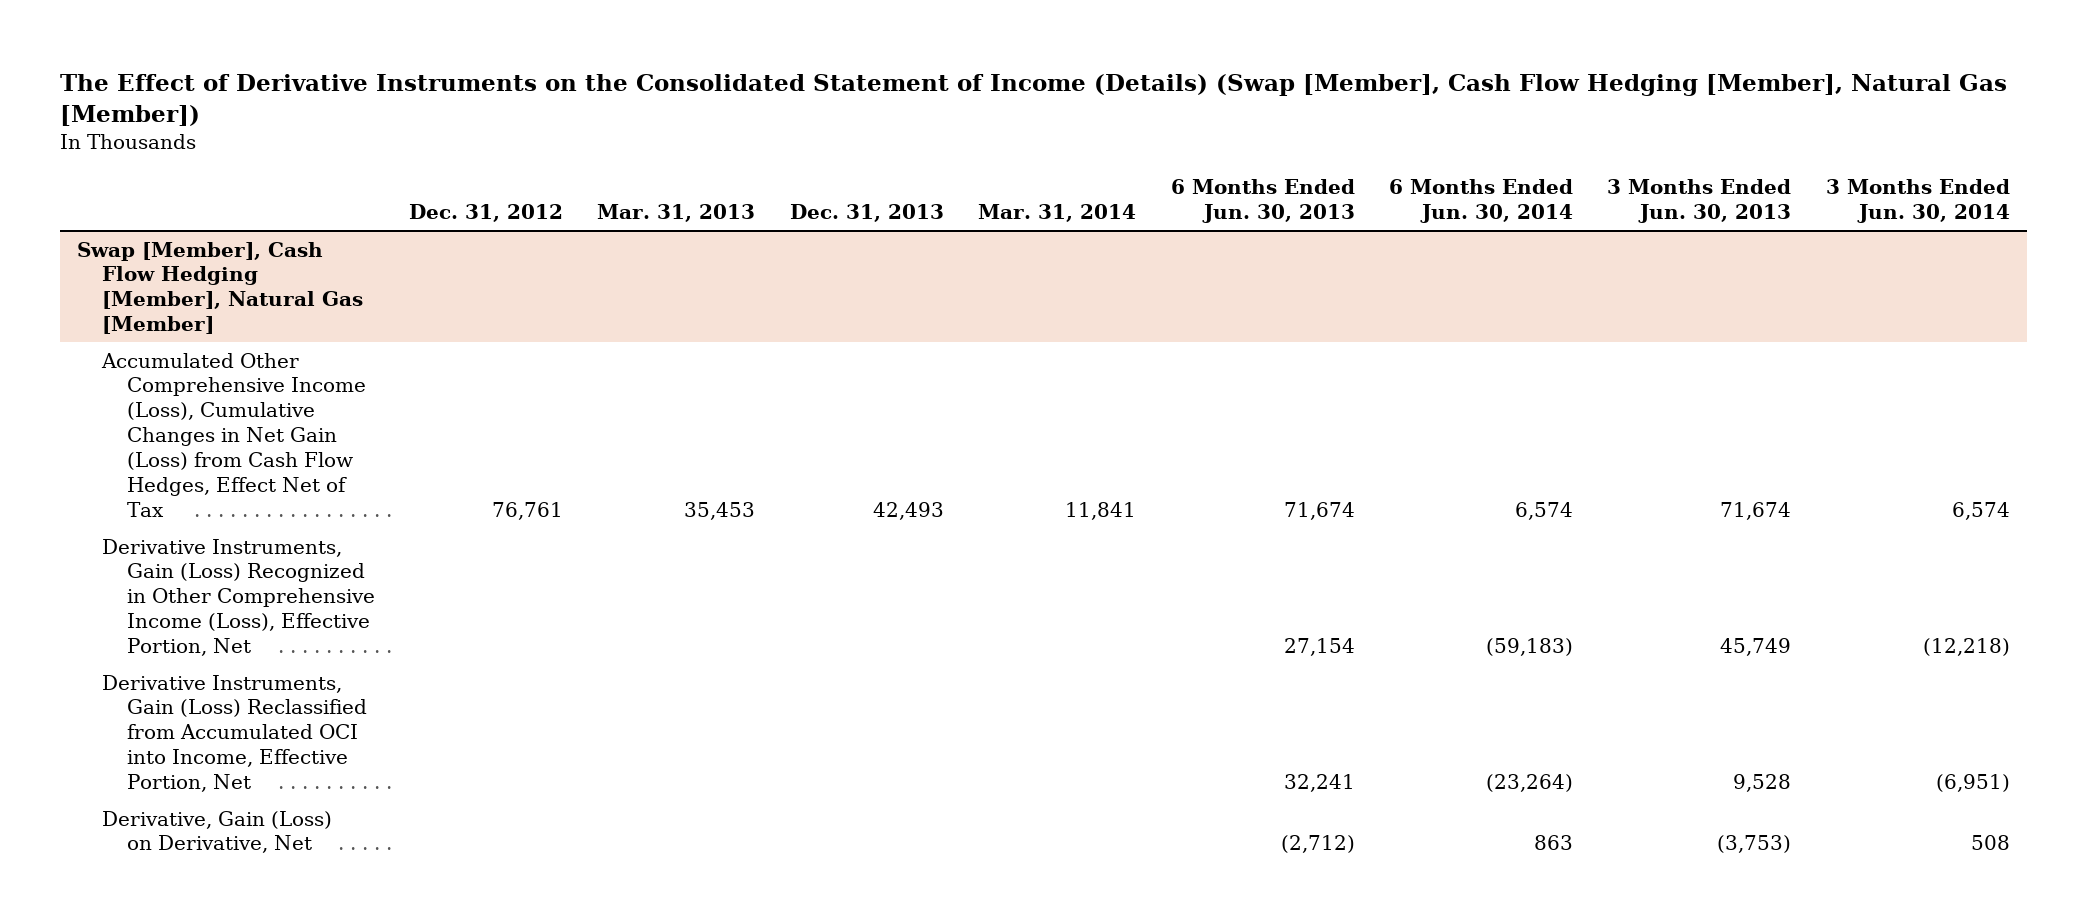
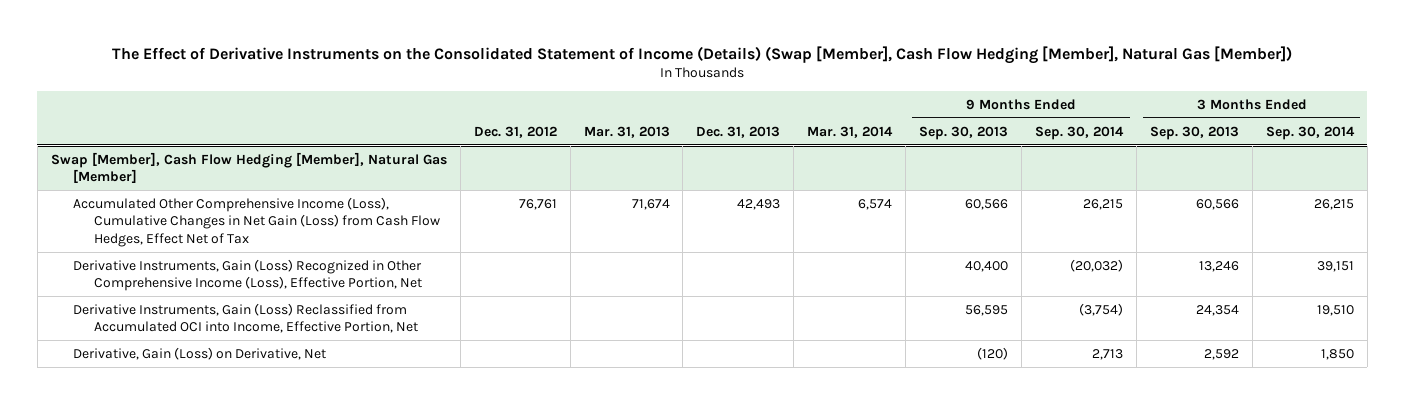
- | Dec. 31, 2012 | Mar. 31, 2013 | Dec. 31, 2013 | Mar. 31, 2014 | 6 Months Ended Jun. 30, 2013 | 6 Months Ended Jun. 30, 2014 | 3 Months Ended Jun. 30, 2013 | 3 Months Ended Jun. 30, 2014
+ | Dec. 31, 2012 | Mar. 31, 2013 | Dec. 31, 2013 | Mar. 31, 2014 | 9 Months Ended Sep. 30, 2013 | 9 Months Ended Sep. 30, 2014 | 3 Months Ended Sep. 30, 2013 | 3 Months Ended Sep. 30, 2014
@ Swap [Member], Cash Flow Hedging [Member], Natural Gas [Member]
- Accumulated Other Comprehensive Income (Loss), Cumulative Changes in Net Gain (Loss) from Cash Flow Hedges, Effect Net of Tax | 76,761 | 35,453 | 42,493 | 11,841 | 71,674 | 6,574 | 71,674 | 6,574
+ Accumulated Other Comprehensive Income (Loss), Cumulative Changes in Net Gain (Loss) from Cash Flow Hedges, Effect Net of Tax | 76,761 | 71,674 | 42,493 | 6,574 | 60,566 | 26,215 | 60,566 | 26,215

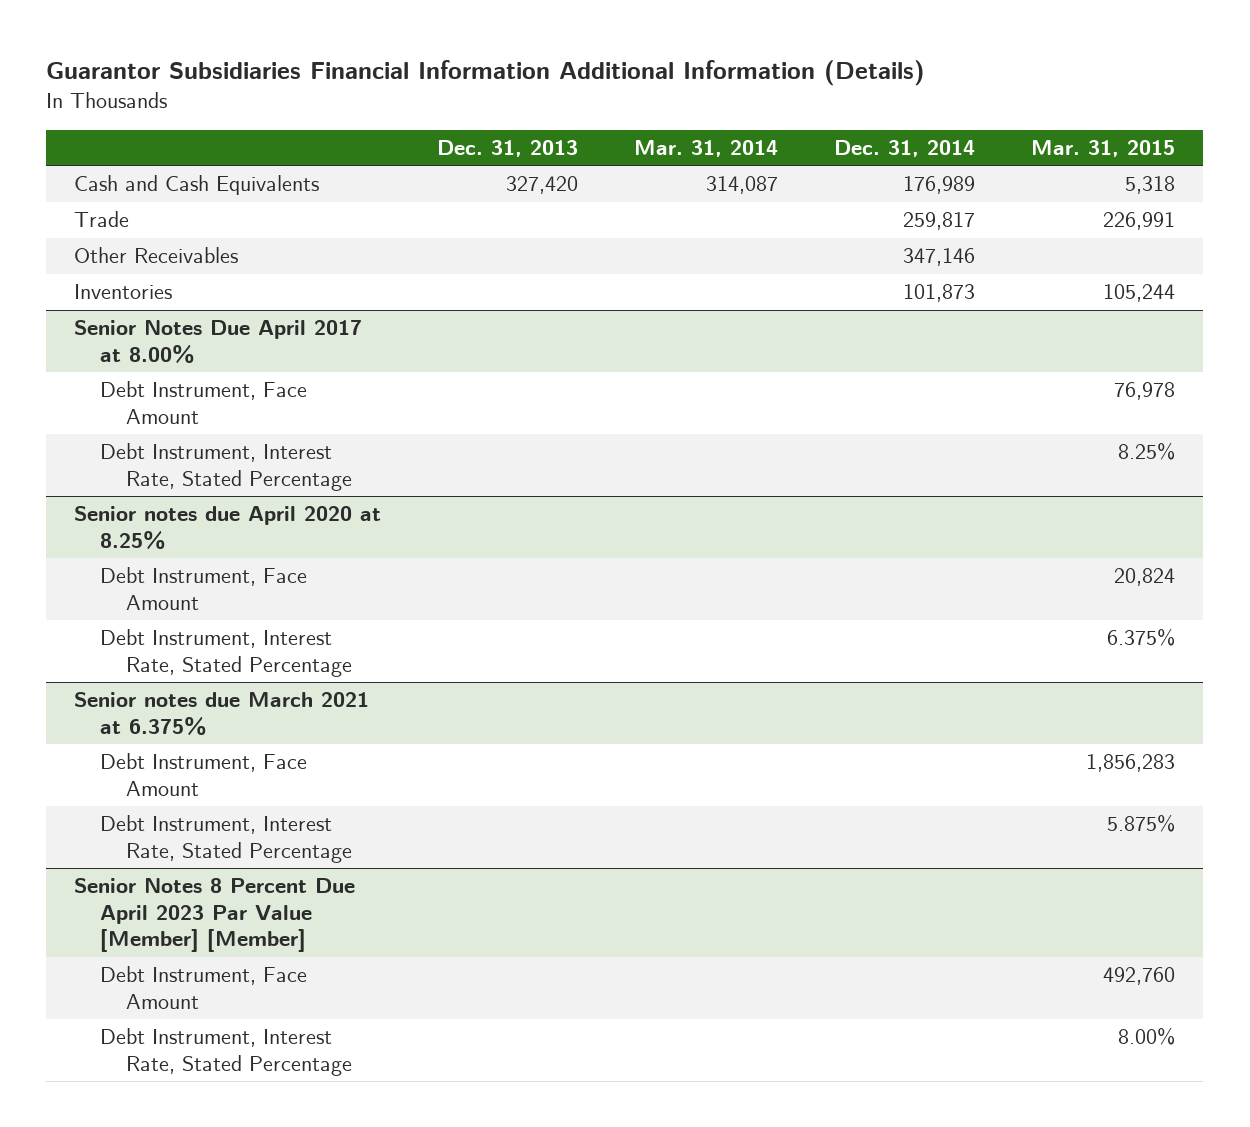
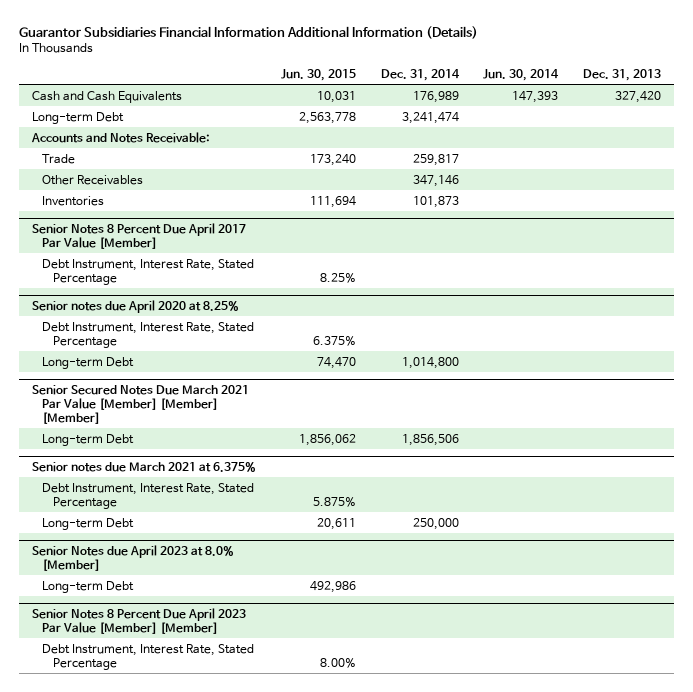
- | Dec. 31, 2013 | Mar. 31, 2014 | Dec. 31, 2014 | Mar. 31, 2015
+ | Jun. 30, 2015 | Dec. 31, 2014 | Jun. 30, 2014 | Dec. 31, 2013
+ Long-term Debt | 2,563,778 | 3,241,474 | |
+ Accounts and Notes Receivable:
- Senior Notes Due April 2017 at 8.00%
- Debt Instrument, Face Amount | | | | 76,978
+ Senior Notes 8 Percent Due April 2017 Par Value [Member]
@ Senior notes due April 2020 at 8.25%
- Debt Instrument, Face Amount | | | | 20,824
+ Long-term Debt | 74,470 | 1,014,800 | |
+ Senior Secured Notes Due March 2021 Par Value [Member] [Member] [Member]
+ Long-term Debt | 1,856,062 | 1,856,506 | |
@ Senior notes due March 2021 at 6.375%
- Debt Instrument, Face Amount | | | | 1,856,283
+ Long-term Debt | 20,611 | 250,000 | |
+ Senior Notes due April 2023 at 8.0% [Member]
+ Long-term Debt | 492,986 | | |
@ Senior Notes 8 Percent Due April 2023 Par Value [Member] [Member]
- Debt Instrument, Face Amount | | | | 492,760

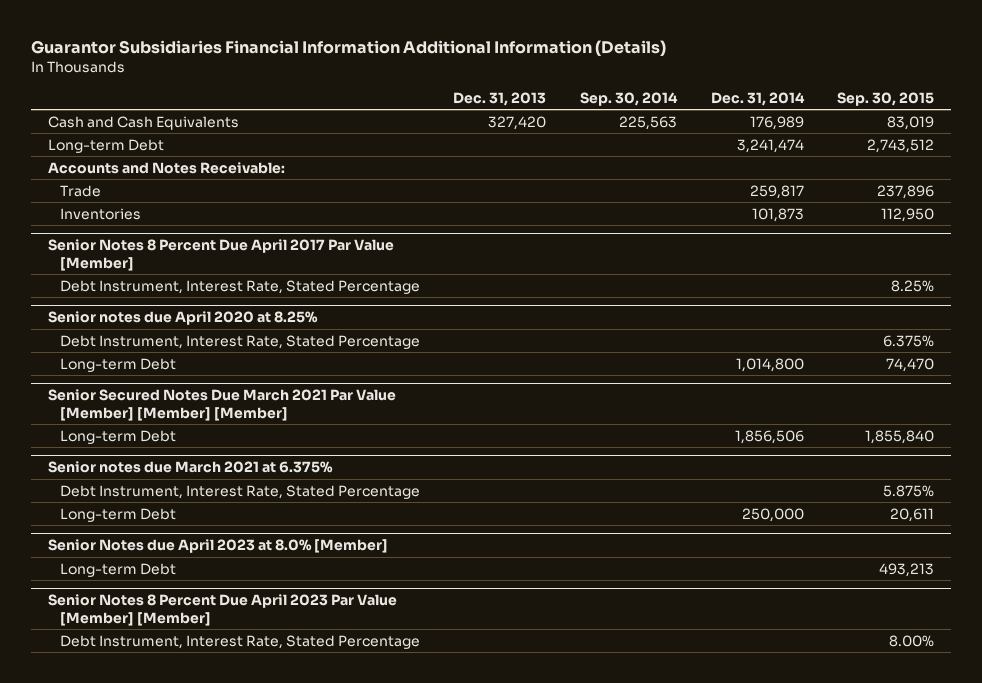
- | Jun. 30, 2015 | Dec. 31, 2014 | Jun. 30, 2014 | Dec. 31, 2013
+ | Dec. 31, 2013 | Sep. 30, 2014 | Dec. 31, 2014 | Sep. 30, 2015
- Other Receivables | | 347,146 | |

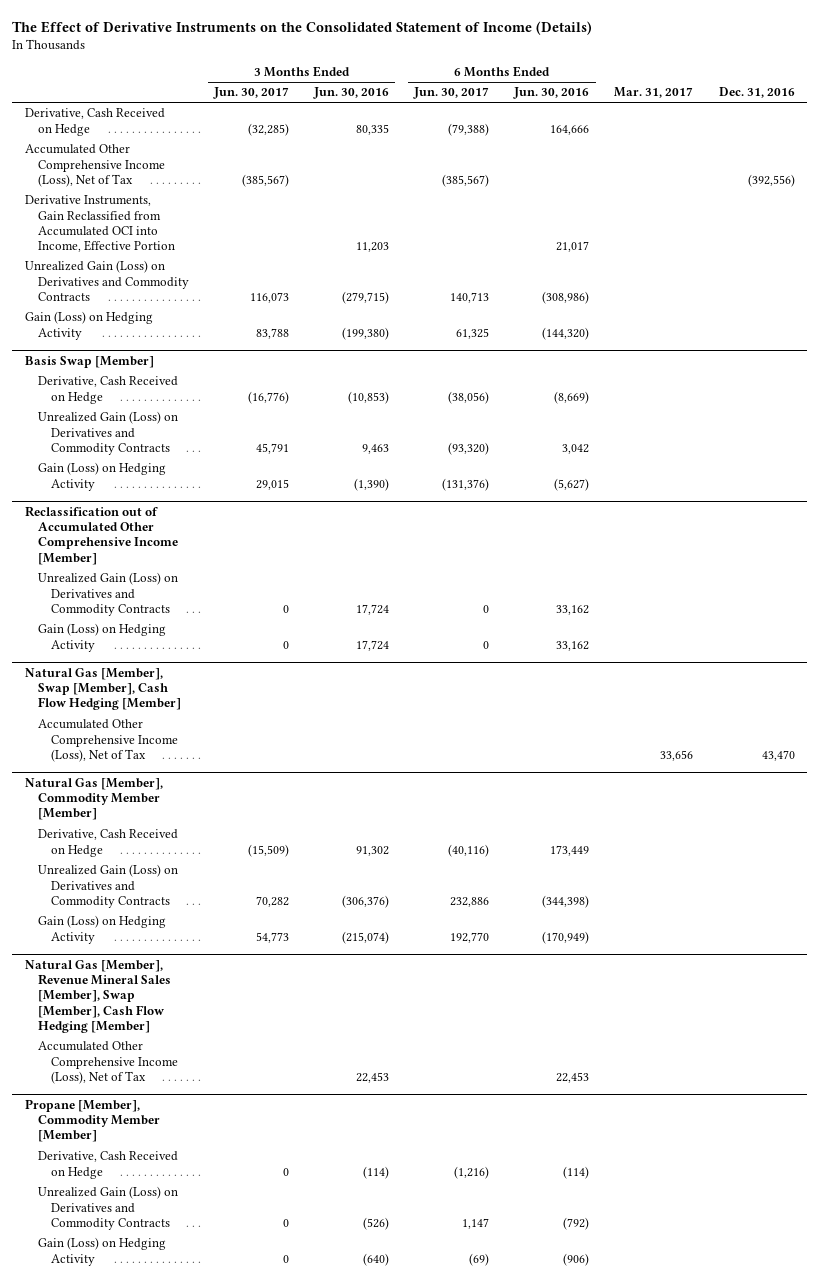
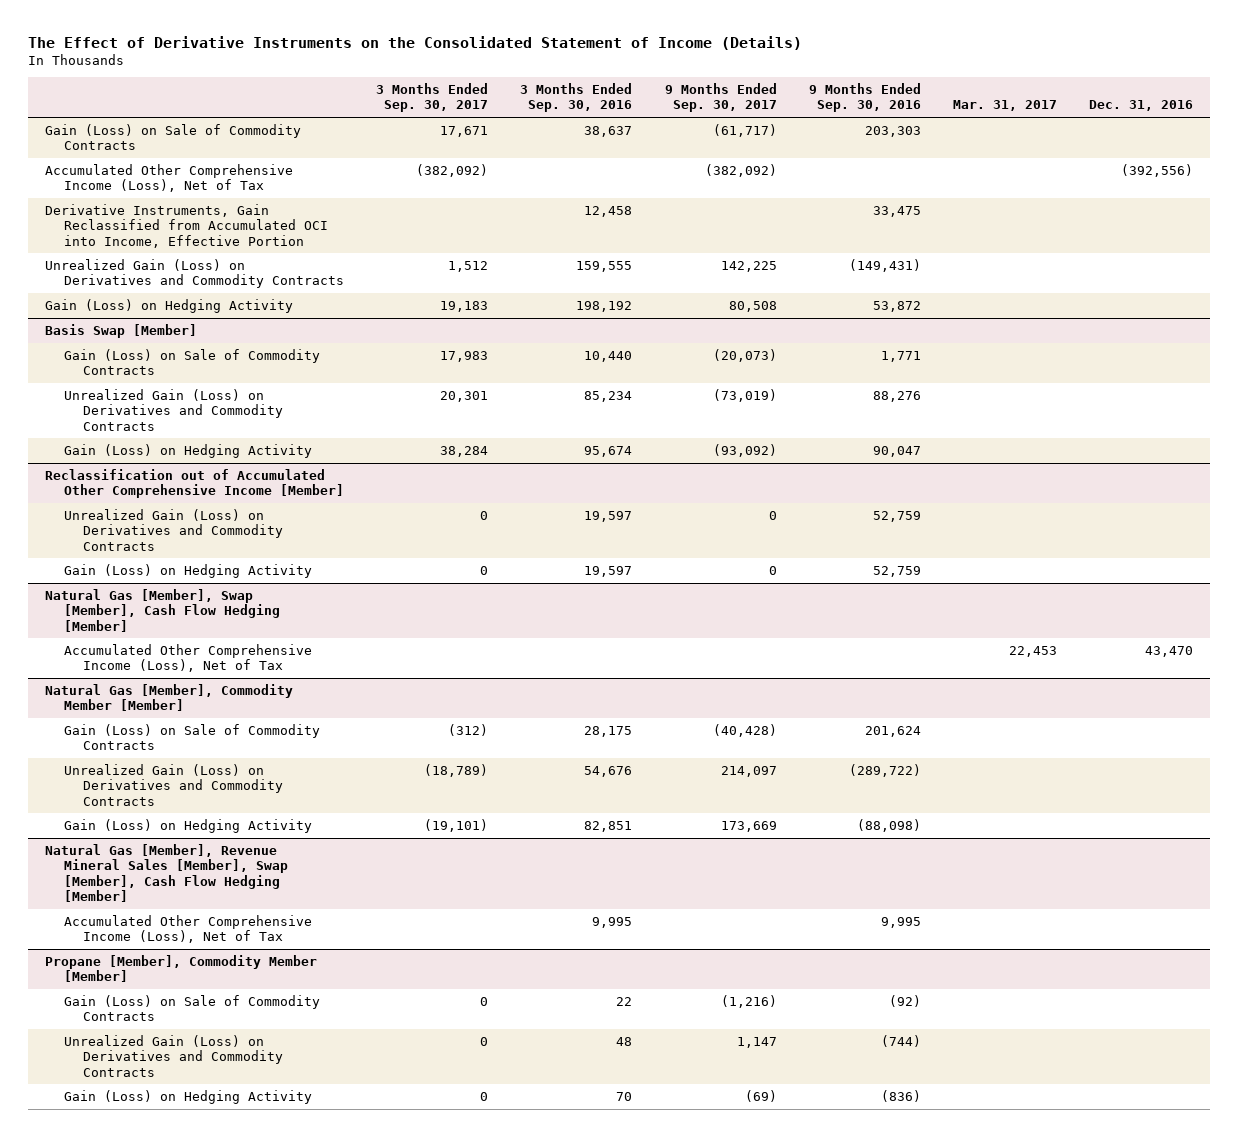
- | 3 Months Ended Jun. 30, 2017 | 3 Months Ended Jun. 30, 2016 | 6 Months Ended Jun. 30, 2017 | 6 Months Ended Jun. 30, 2016 | Mar. 31, 2017 | Dec. 31, 2016
+ | 3 Months Ended Sep. 30, 2017 | 3 Months Ended Sep. 30, 2016 | 9 Months Ended Sep. 30, 2017 | 9 Months Ended Sep. 30, 2016 | Mar. 31, 2017 | Dec. 31, 2016
- Derivative, Cash Received on Hedge | (32,285) | 80,335 | (79,388) | 164,666 | |
+ Gain (Loss) on Sale of Commodity Contracts | 17,671 | 38,637 | (61,717) | 203,303 | |
@ Basis Swap [Member]
- Derivative, Cash Received on Hedge | (16,776) | (10,853) | (38,056) | (8,669) | |
+ Gain (Loss) on Sale of Commodity Contracts | 17,983 | 10,440 | (20,073) | 1,771 | |
@ Natural Gas [Member], Swap [Member], Cash Flow Hedging [Member]
- Accumulated Other Comprehensive Income (Loss), Net of Tax | | | | | 33,656 | 43,470
+ Accumulated Other Comprehensive Income (Loss), Net of Tax | | | | | 22,453 | 43,470
@ Natural Gas [Member], Commodity Member [Member]
- Derivative, Cash Received on Hedge | (15,509) | 91,302 | (40,116) | 173,449 | |
+ Gain (Loss) on Sale of Commodity Contracts | (312) | 28,175 | (40,428) | 201,624 | |
@ Propane [Member], Commodity Member [Member]
- Derivative, Cash Received on Hedge | 0 | (114) | (1,216) | (114) | |
+ Gain (Loss) on Sale of Commodity Contracts | 0 | 22 | (1,216) | (92) | |

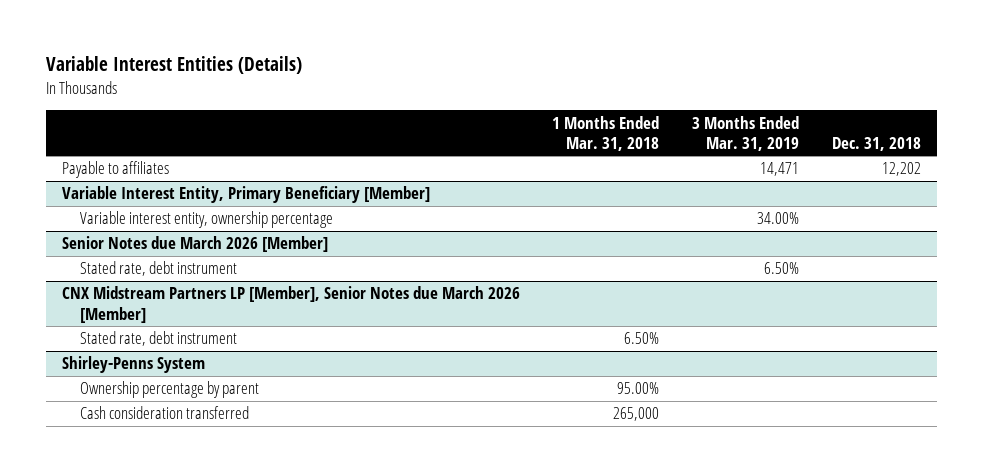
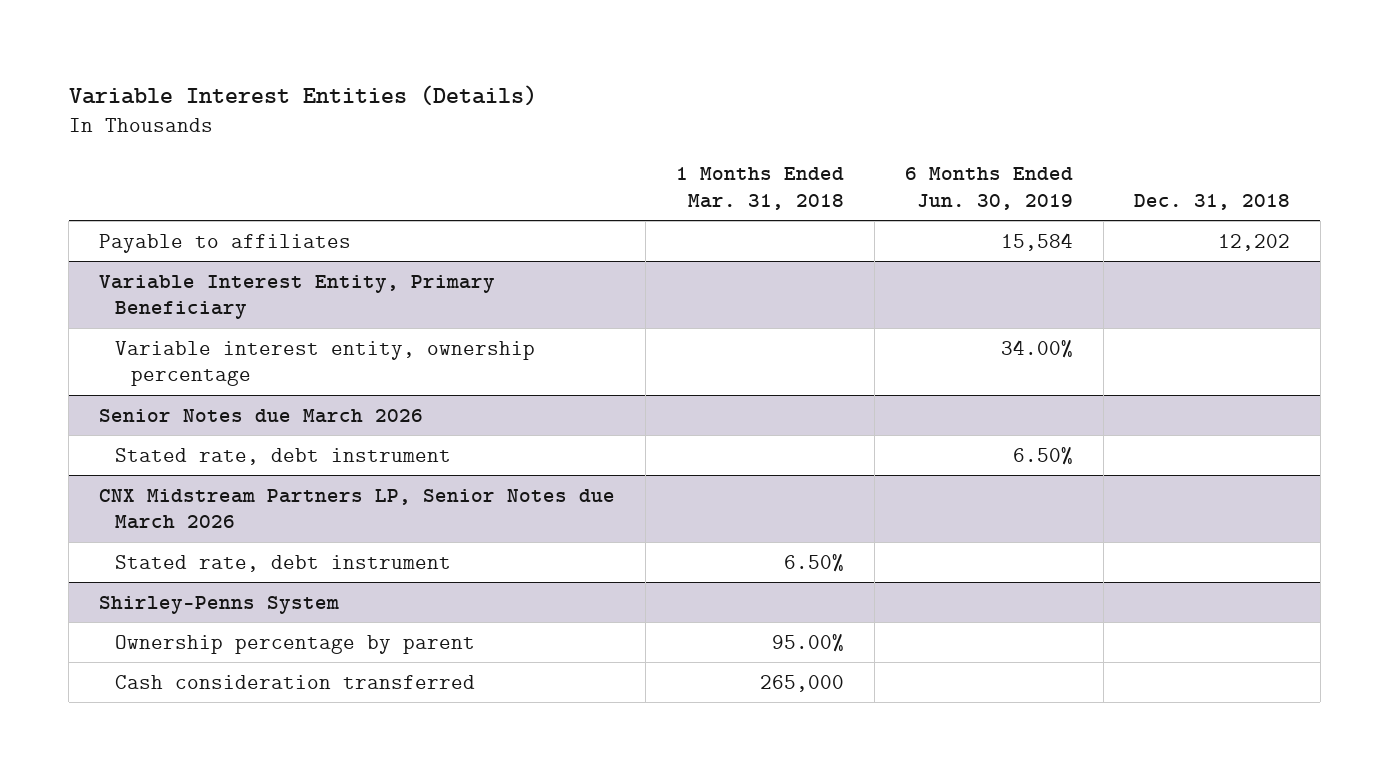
- | 1 Months Ended Mar. 31, 2018 | 3 Months Ended Mar. 31, 2019 | Dec. 31, 2018
+ | 1 Months Ended Mar. 31, 2018 | 6 Months Ended Jun. 30, 2019 | Dec. 31, 2018
- Variable Interest Entity, Primary Beneficiary [Member]
+ Variable Interest Entity, Primary Beneficiary
- Senior Notes due March 2026 [Member]
+ Senior Notes due March 2026
- CNX Midstream Partners LP [Member], Senior Notes due March 2026 [Member]
+ CNX Midstream Partners LP, Senior Notes due March 2026

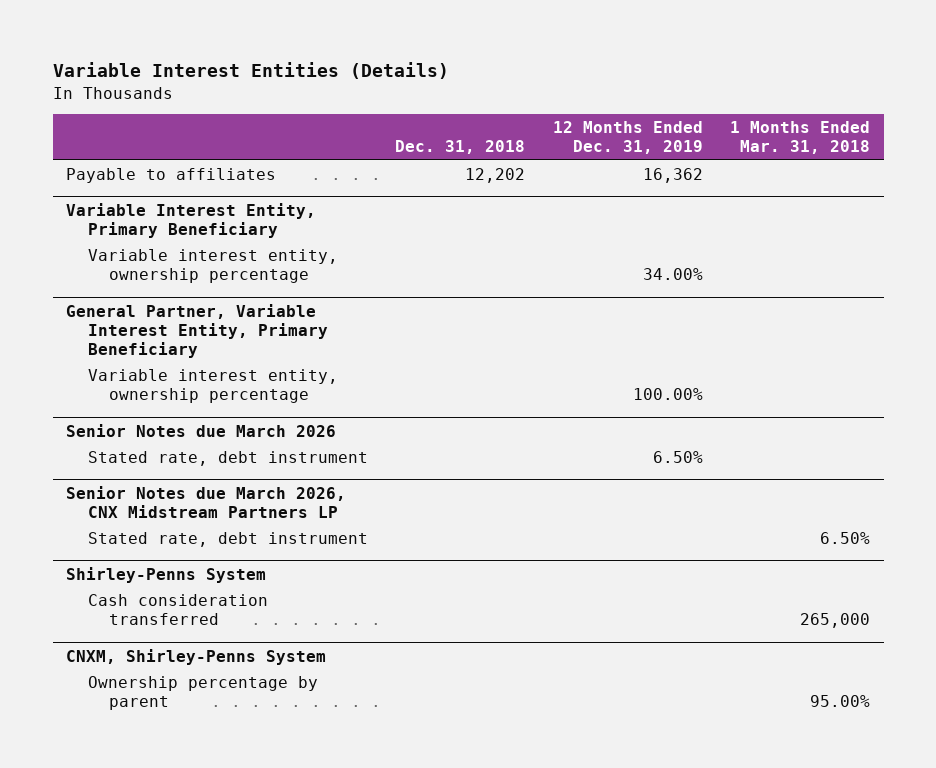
- | 1 Months Ended Mar. 31, 2018 | 6 Months Ended Jun. 30, 2019 | Dec. 31, 2018
+ | Dec. 31, 2018 | 12 Months Ended Dec. 31, 2019 | 1 Months Ended Mar. 31, 2018
+ General Partner, Variable Interest Entity, Primary Beneficiary
+ Variable interest entity, ownership percentage | | 100.00% |
- CNX Midstream Partners LP, Senior Notes due March 2026
+ Senior Notes due March 2026, CNX Midstream Partners LP
@ Shirley-Penns System
- Ownership percentage by parent | 95.00% | |
+ CNXM, Shirley-Penns System
+ Ownership percentage by parent | | | 95.00%

